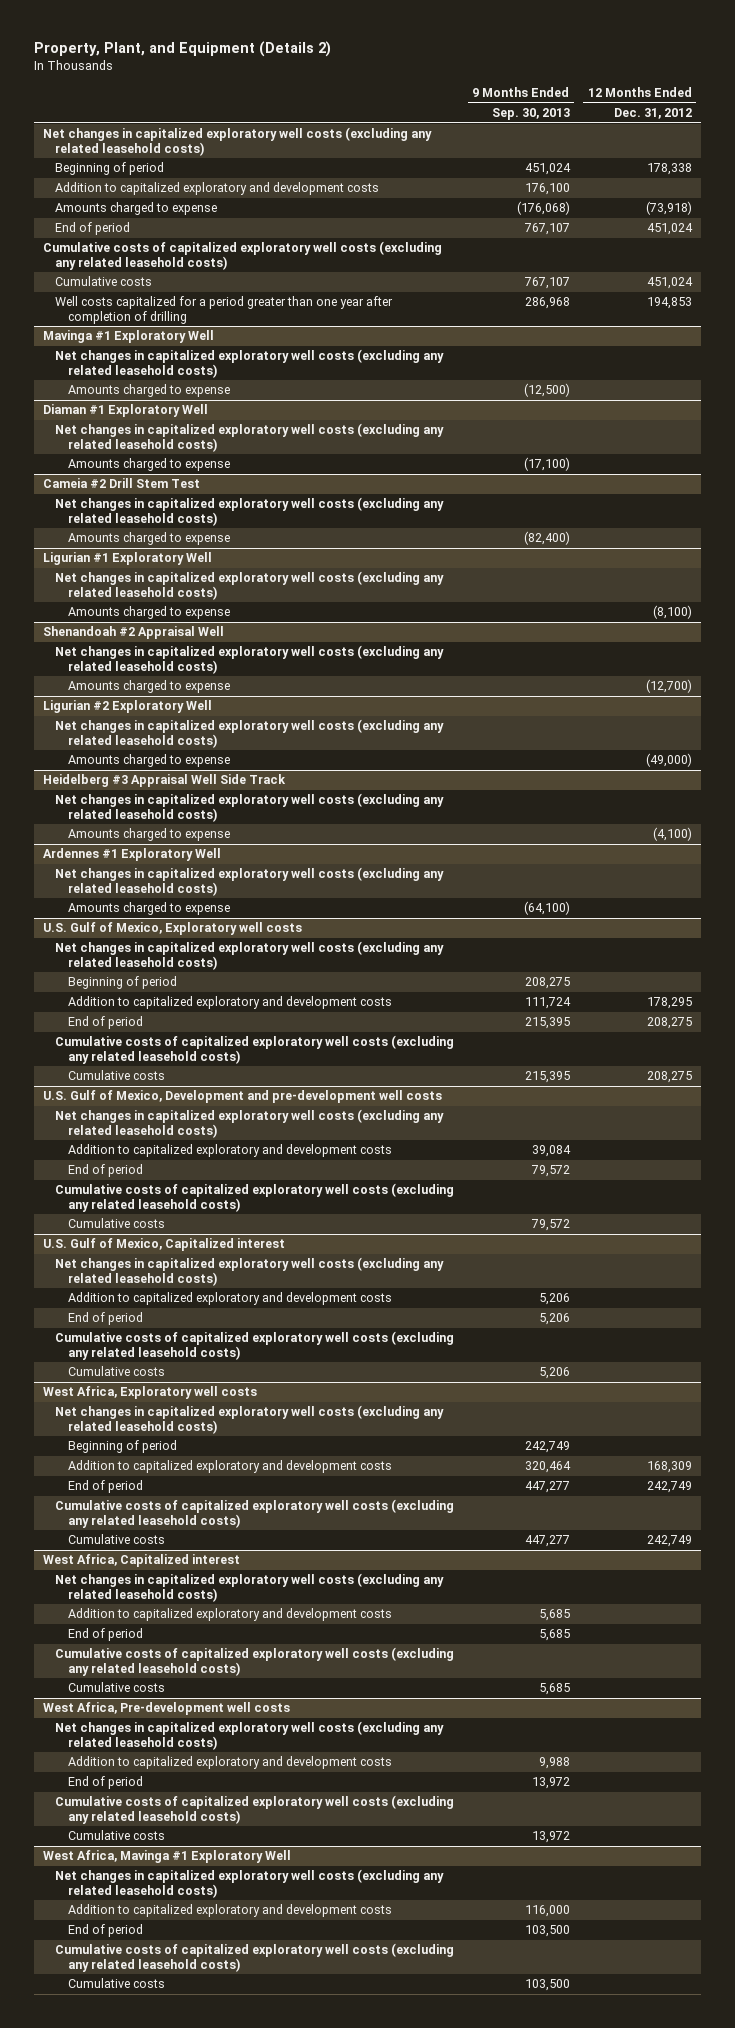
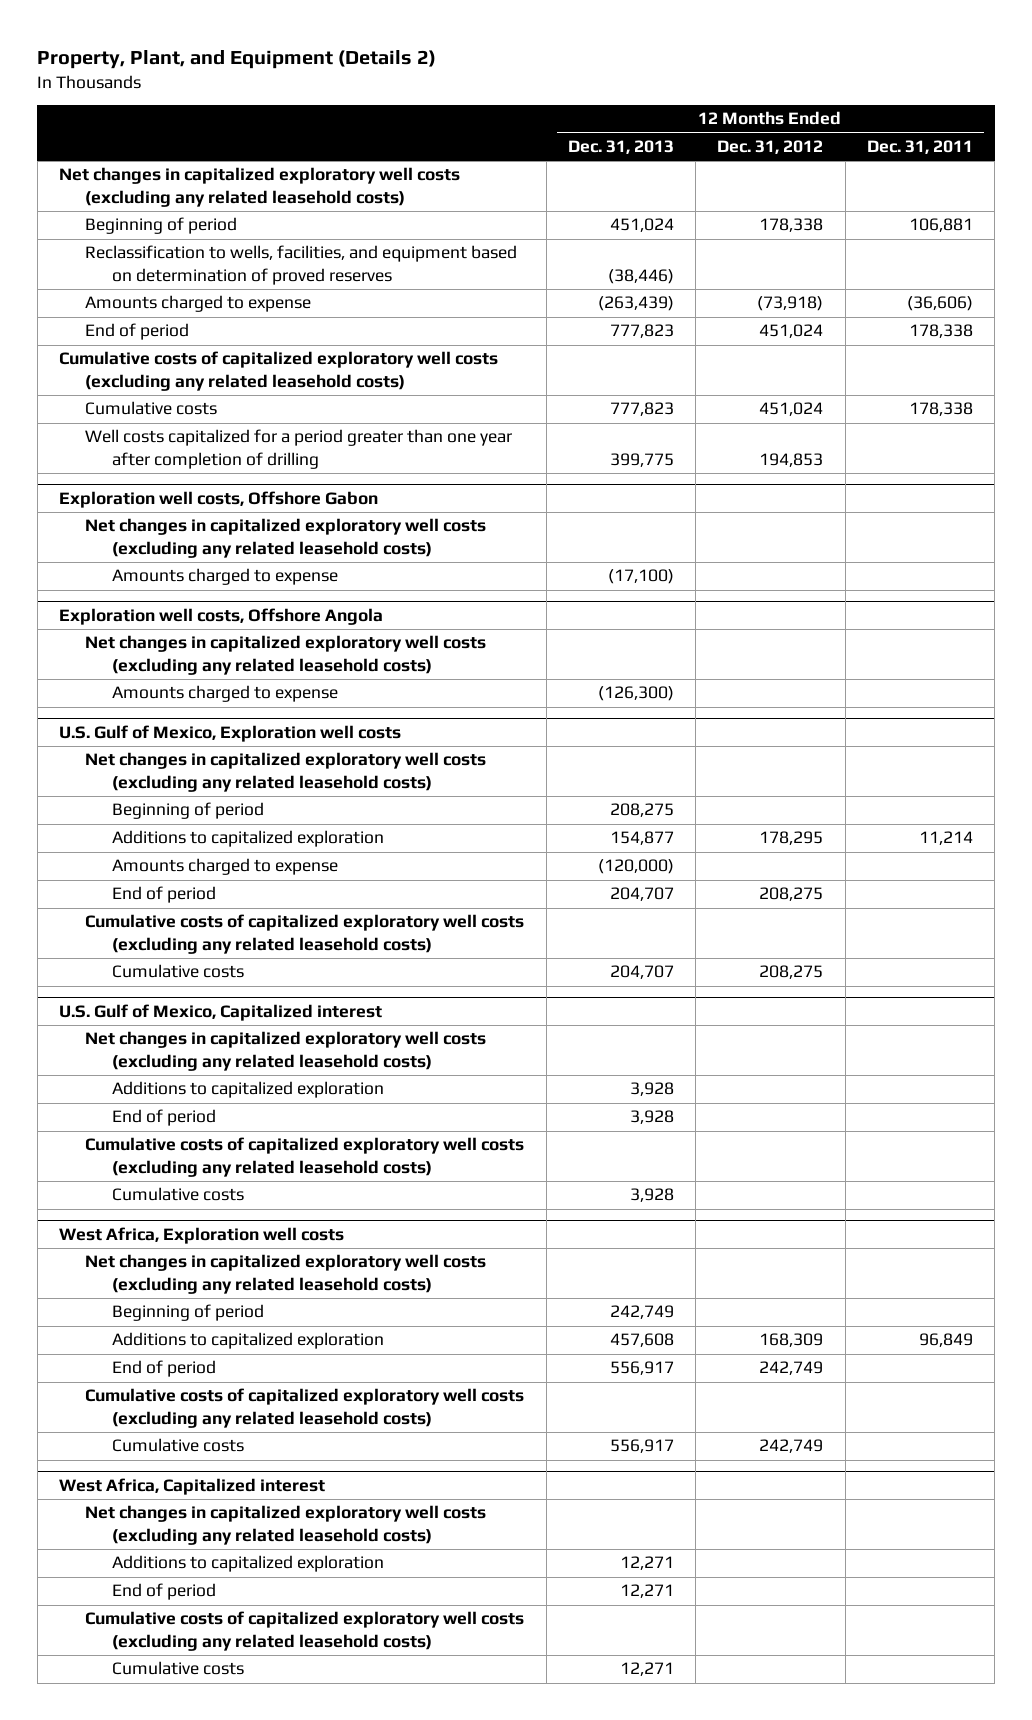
- | 9 Months Ended Sep. 30, 2013 | 12 Months Ended Dec. 31, 2012
+ | 12 Months Ended Dec. 31, 2013 | 12 Months Ended Dec. 31, 2012 | 12 Months Ended Dec. 31, 2011
- Addition to capitalized exploratory and development costs | 176,100 |
+ Reclassification to wells, facilities, and equipment based on determination of proved reserves | (38,446) | |
- Mavinga #1 Exploratory Well
- Net changes in capitalized exploratory well costs (excluding any related leasehold costs)
- Amounts charged to expense | (12,500) |
- Diaman #1 Exploratory Well
- Net changes in capitalized exploratory well costs (excluding any related leasehold costs)
- Amounts charged to expense | (17,100) |
- Cameia #2 Drill Stem Test
- Net changes in capitalized exploratory well costs (excluding any related leasehold costs)
- Amounts charged to expense | (82,400) |
- Ligurian #1 Exploratory Well
- Net changes in capitalized exploratory well costs (excluding any related leasehold costs)
- Amounts charged to expense | | (8,100)
- Shenandoah #2 Appraisal Well
- Net changes in capitalized exploratory well costs (excluding any related leasehold costs)
- Amounts charged to expense | | (12,700)
- Ligurian #2 Exploratory Well
- Net changes in capitalized exploratory well costs (excluding any related leasehold costs)
- Amounts charged to expense | | (49,000)
- Heidelberg #3 Appraisal Well Side Track
- Net changes in capitalized exploratory well costs (excluding any related leasehold costs)
- Amounts charged to expense | | (4,100)
- Ardennes #1 Exploratory Well
- Net changes in capitalized exploratory well costs (excluding any related leasehold costs)
- Amounts charged to expense | (64,100) |
- U.S. Gulf of Mexico, Exploratory well costs
+ Exploration well costs, Offshore Gabon
+ Net changes in capitalized exploratory well costs (excluding any related leasehold costs)
+ Amounts charged to expense | (17,100) | |
+ Exploration well costs, Offshore Angola
+ Net changes in capitalized exploratory well costs (excluding any related leasehold costs)
+ Amounts charged to expense | (126,300) | |
+ U.S. Gulf of Mexico, Exploration well costs
- Addition to capitalized exploratory and development costs | 111,724 | 178,295
+ Additions to capitalized exploration | 154,877 | 178,295 | 11,214
+ Amounts charged to expense | (120,000) | |
- U.S. Gulf of Mexico, Development and pre-development well costs
- Net changes in capitalized exploratory well costs (excluding any related leasehold costs)
- Addition to capitalized exploratory and development costs | 39,084 |
- End of period | 79,572 |
- Cumulative costs of capitalized exploratory well costs (excluding any related leasehold costs)
- Cumulative costs | 79,572 |
@ U.S. Gulf of Mexico, Capitalized interest
- Addition to capitalized exploratory and development costs | 5,206 |
+ Additions to capitalized exploration | 3,928 | |
- West Africa, Exploratory well costs
+ West Africa, Exploration well costs
- Addition to capitalized exploratory and development costs | 320,464 | 168,309
+ Additions to capitalized exploration | 457,608 | 168,309 | 96,849
@ West Africa, Capitalized interest
- Addition to capitalized exploratory and development costs | 5,685 |
+ Additions to capitalized exploration | 12,271 | |
- West Africa, Pre-development well costs
- Net changes in capitalized exploratory well costs (excluding any related leasehold costs)
- Addition to capitalized exploratory and development costs | 9,988 |
- End of period | 13,972 |
- Cumulative costs of capitalized exploratory well costs (excluding any related leasehold costs)
- Cumulative costs | 13,972 |
- West Africa, Mavinga #1 Exploratory Well
- Net changes in capitalized exploratory well costs (excluding any related leasehold costs)
- Addition to capitalized exploratory and development costs | 116,000 |
- End of period | 103,500 |
- Cumulative costs of capitalized exploratory well costs (excluding any related leasehold costs)
- Cumulative costs | 103,500 |

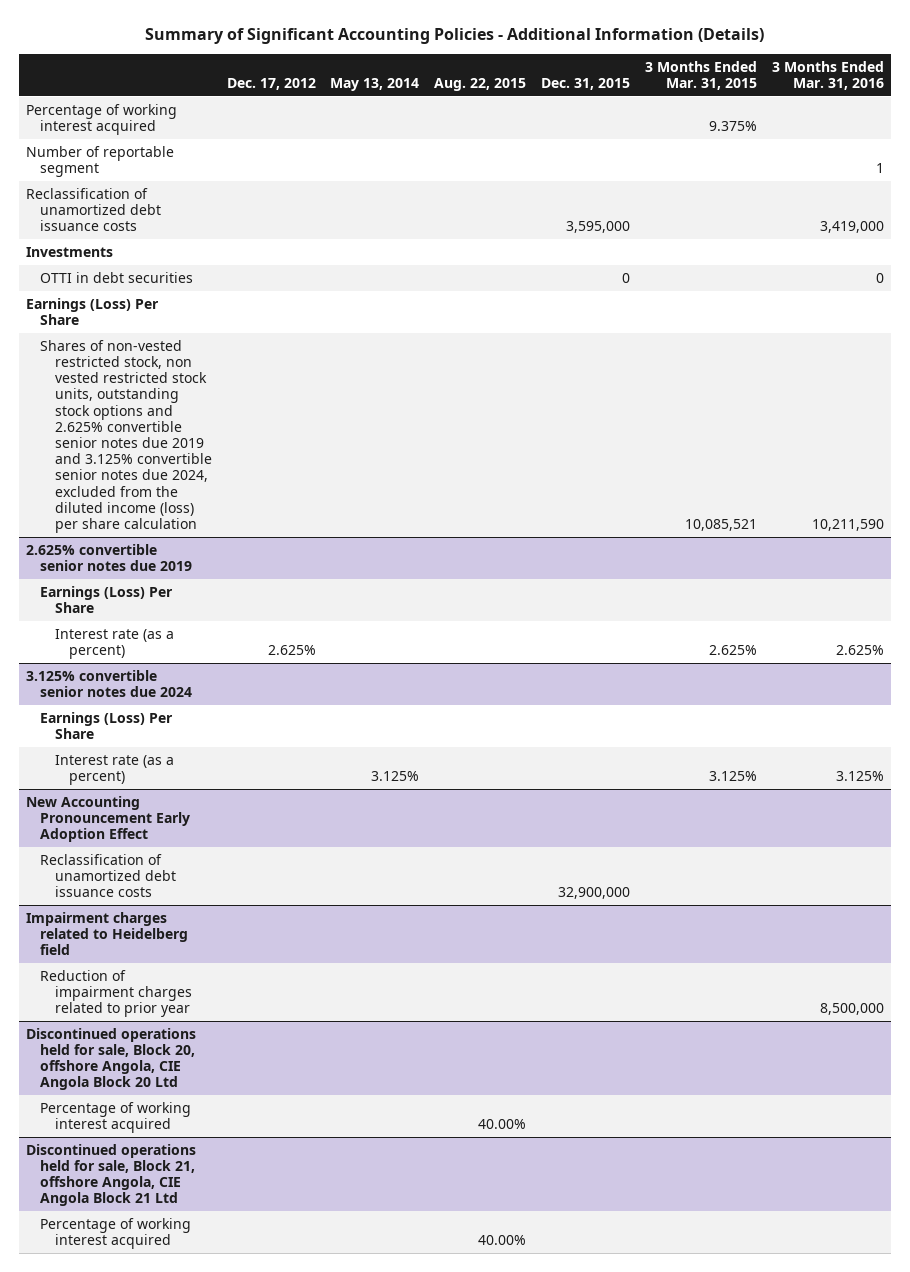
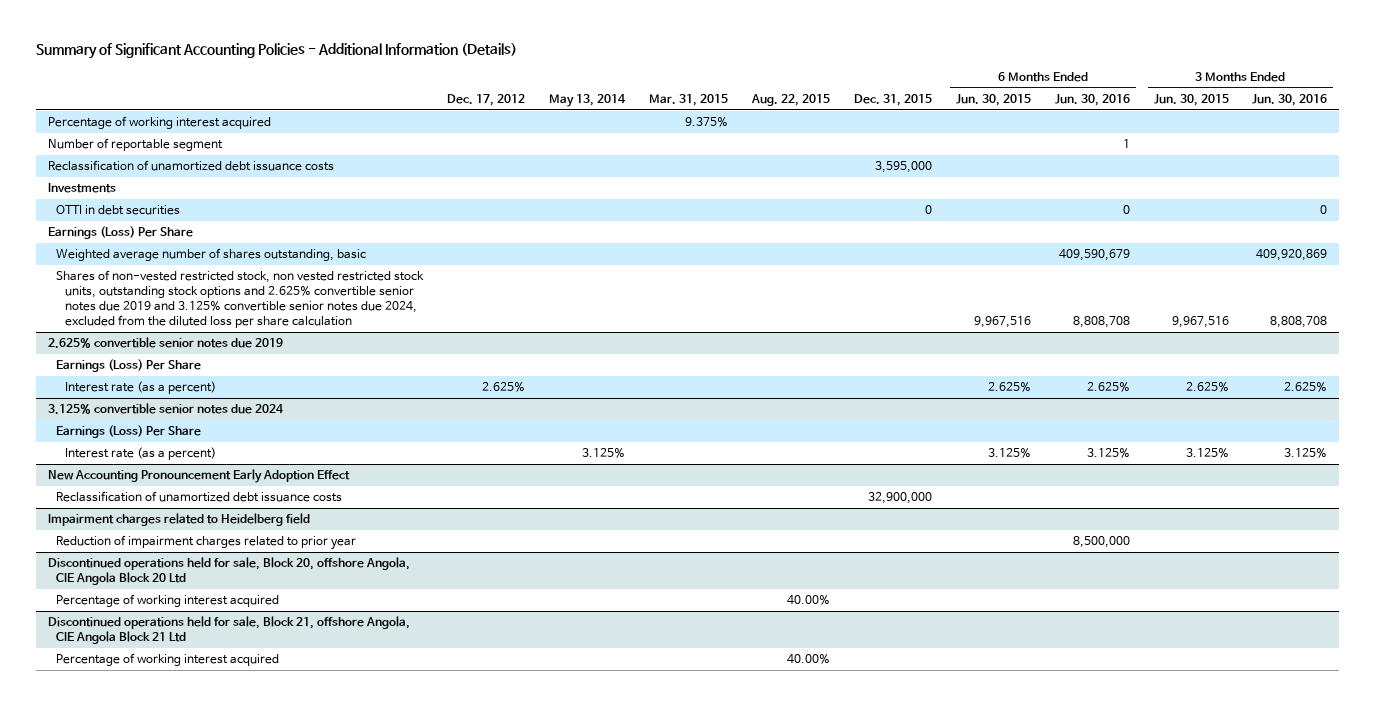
- | Dec. 17, 2012 | May 13, 2014 | Aug. 22, 2015 | Dec. 31, 2015 | 3 Months Ended Mar. 31, 2015 | 3 Months Ended Mar. 31, 2016
+ | Dec. 17, 2012 | May 13, 2014 | Mar. 31, 2015 | Aug. 22, 2015 | Dec. 31, 2015 | 6 Months Ended Jun. 30, 2015 | 6 Months Ended Jun. 30, 2016 | 3 Months Ended Jun. 30, 2015 | 3 Months Ended Jun. 30, 2016
- Shares of non-vested restricted stock, non vested restricted stock units, outstanding stock options and 2.625% convertible senior notes due 2019 and 3.125% convertible senior notes due 2024, excluded from the diluted income (loss) per share calculation | | | | | 10,085,521 | 10,211,590
+ Weighted average number of shares outstanding, basic | | | | | | | 409,590,679 | | 409,920,869
+ Shares of non-vested restricted stock, non vested restricted stock units, outstanding stock options and 2.625% convertible senior notes due 2019 and 3.125% convertible senior notes due 2024, excluded from the diluted loss per share calculation | | | | | | 9,967,516 | 8,808,708 | 9,967,516 | 8,808,708

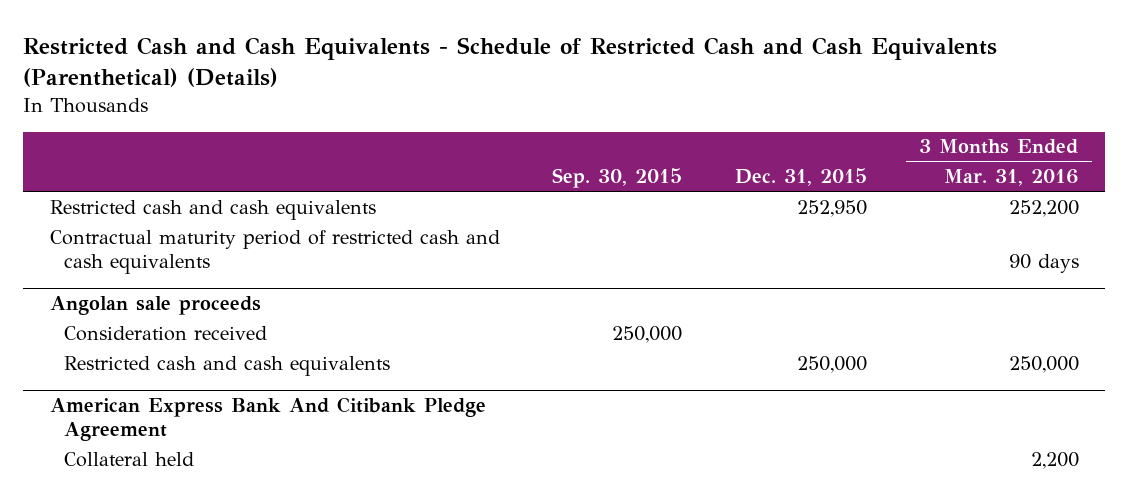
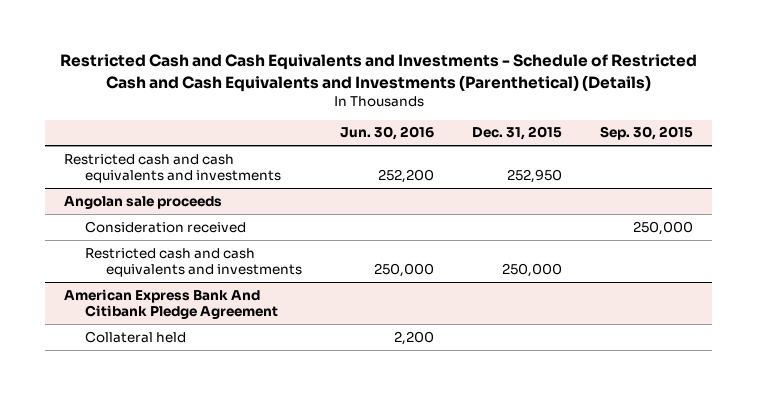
- Restricted Cash and Cash Equivalents - Schedule of Restricted Cash and Cash Equivalents (Parenthetical) (Details)
+ Restricted Cash and Cash Equivalents and Investments - Schedule of Restricted Cash and Cash Equivalents and Investments (Parenthetical) (Details)
- | Sep. 30, 2015 | Dec. 31, 2015 | 3 Months Ended Mar. 31, 2016
+ | Jun. 30, 2016 | Dec. 31, 2015 | Sep. 30, 2015
- Restricted cash and cash equivalents | | 252,950 | 252,200
- Contractual maturity period of restricted cash and cash equivalents | | | 90 days
+ Restricted cash and cash equivalents and investments | 252,200 | 252,950 |
@ Angolan sale proceeds
- Restricted cash and cash equivalents | | 250,000 | 250,000
+ Restricted cash and cash equivalents and investments | 250,000 | 250,000 |

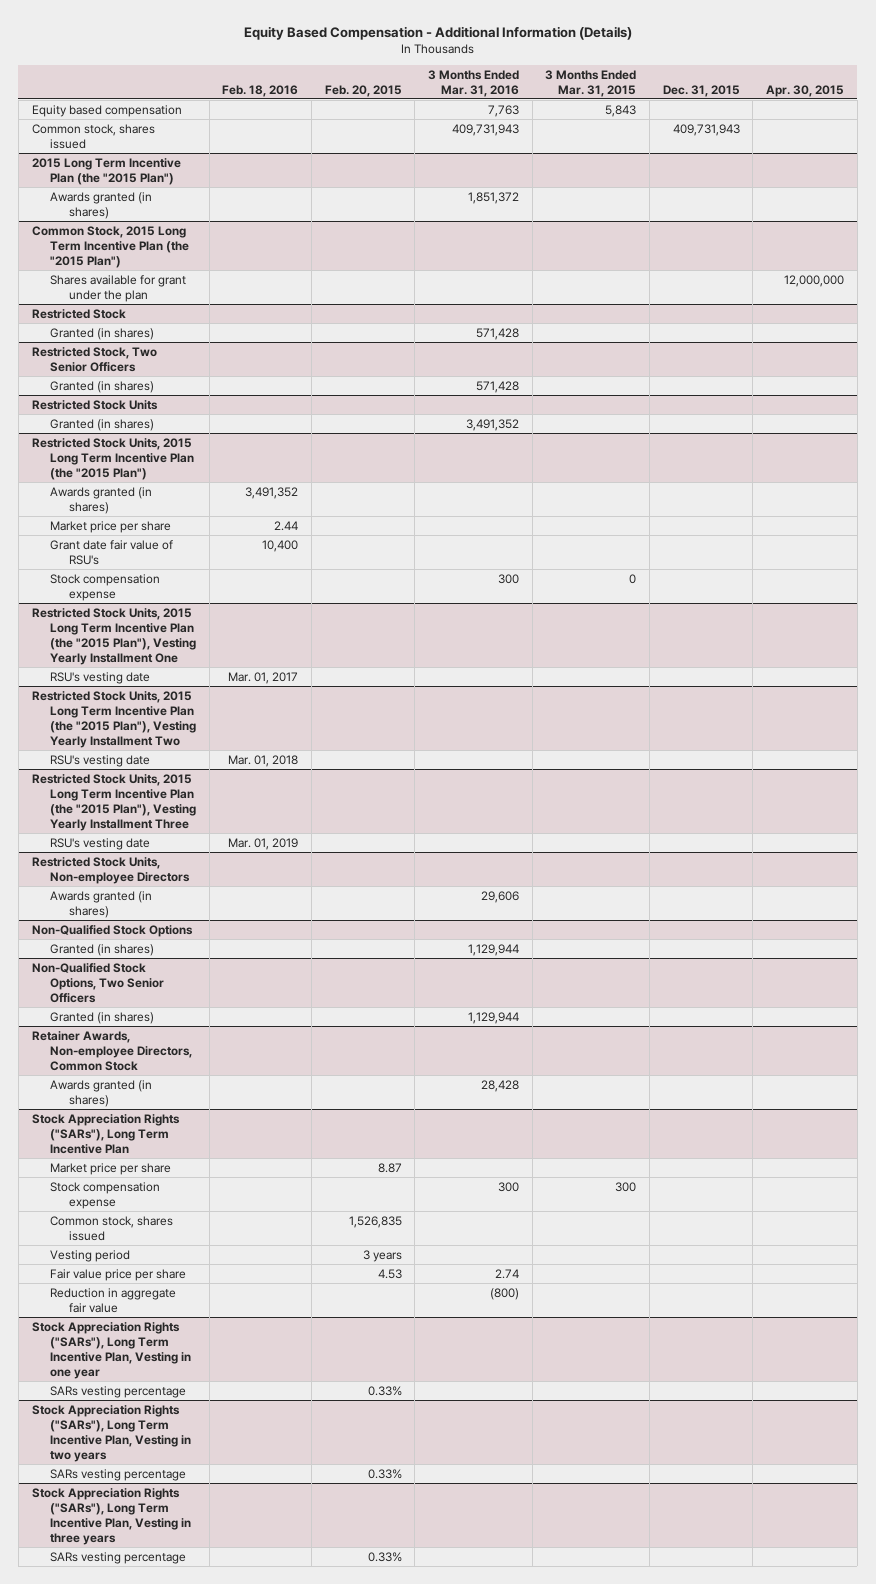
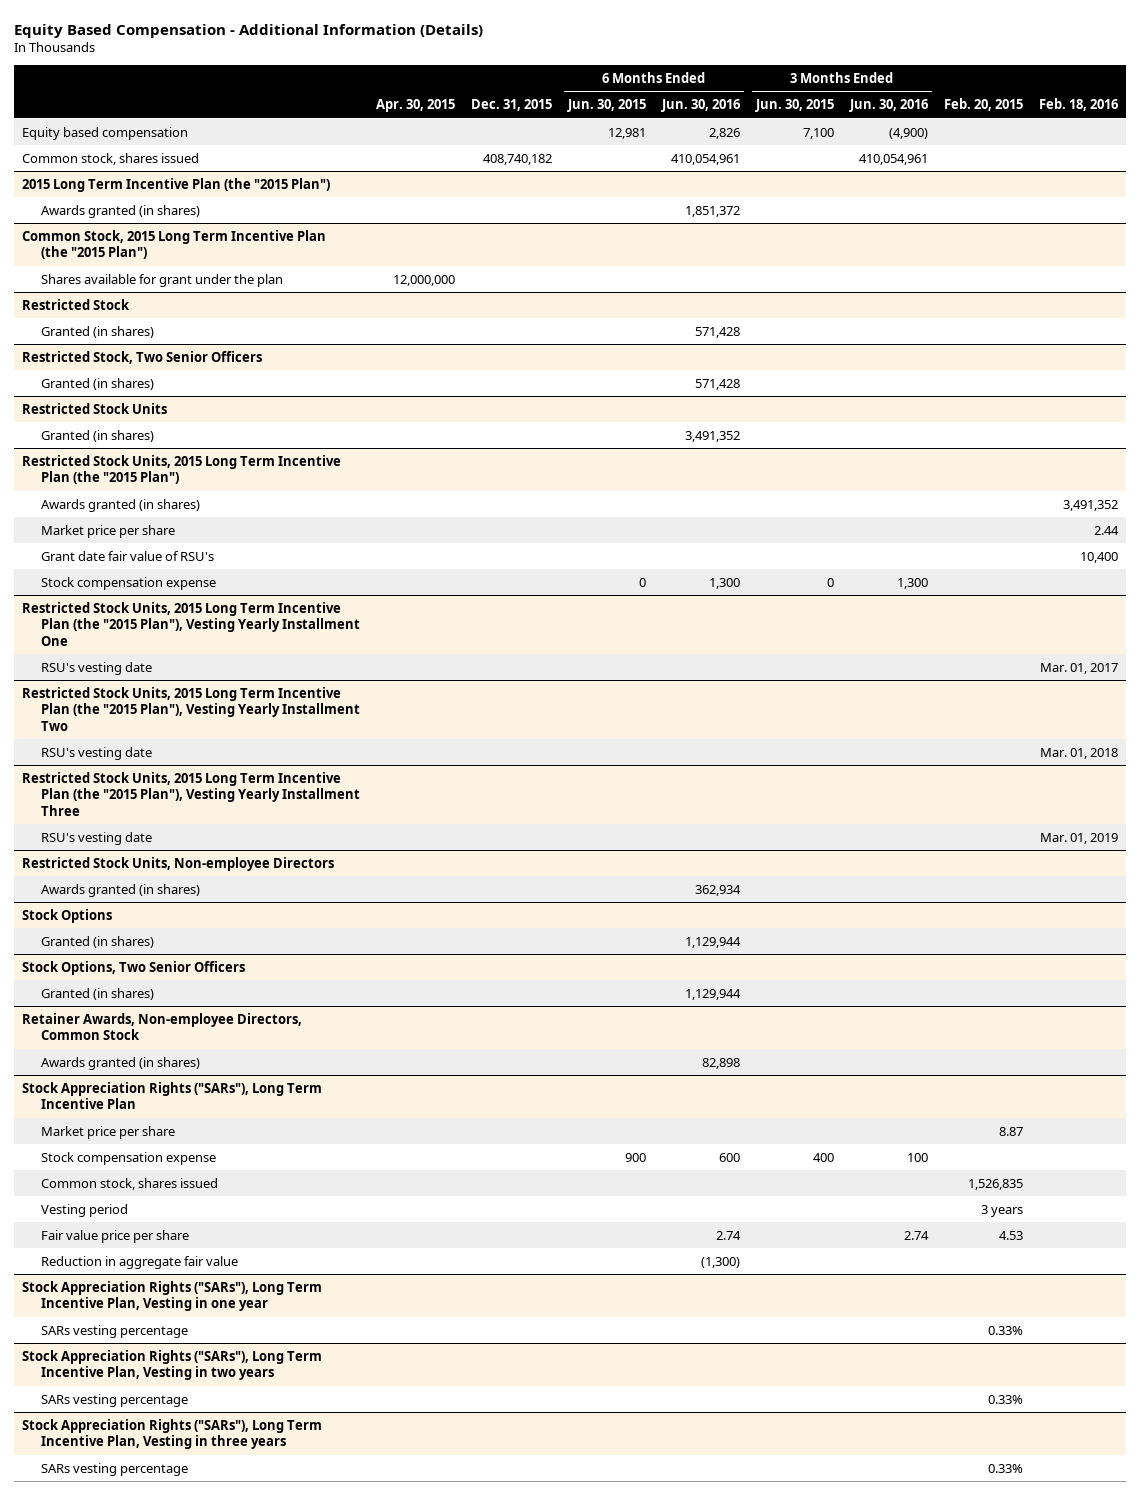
- | Feb. 18, 2016 | Feb. 20, 2015 | 3 Months Ended Mar. 31, 2016 | 3 Months Ended Mar. 31, 2015 | Dec. 31, 2015 | Apr. 30, 2015
+ | Apr. 30, 2015 | Dec. 31, 2015 | 6 Months Ended Jun. 30, 2015 | 6 Months Ended Jun. 30, 2016 | 3 Months Ended Jun. 30, 2015 | 3 Months Ended Jun. 30, 2016 | Feb. 20, 2015 | Feb. 18, 2016
- Common stock, shares issued | | | 409,731,943 | | 409,731,943 |
+ Common stock, shares issued | | 408,740,182 | | 410,054,961 | | 410,054,961 | |
- Non-Qualified Stock Options
+ Stock Options
- Non-Qualified Stock Options, Two Senior Officers
+ Stock Options, Two Senior Officers

